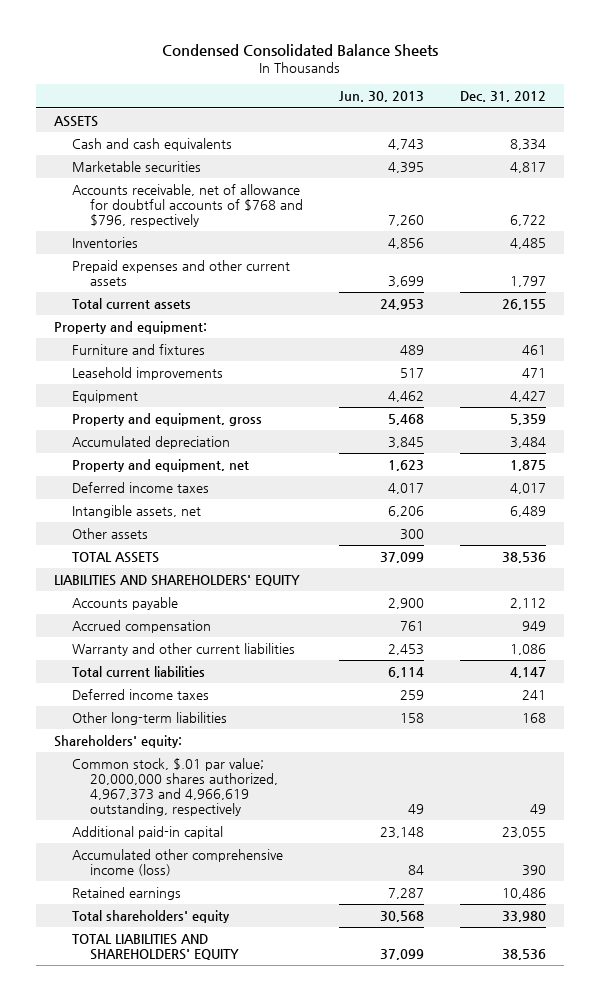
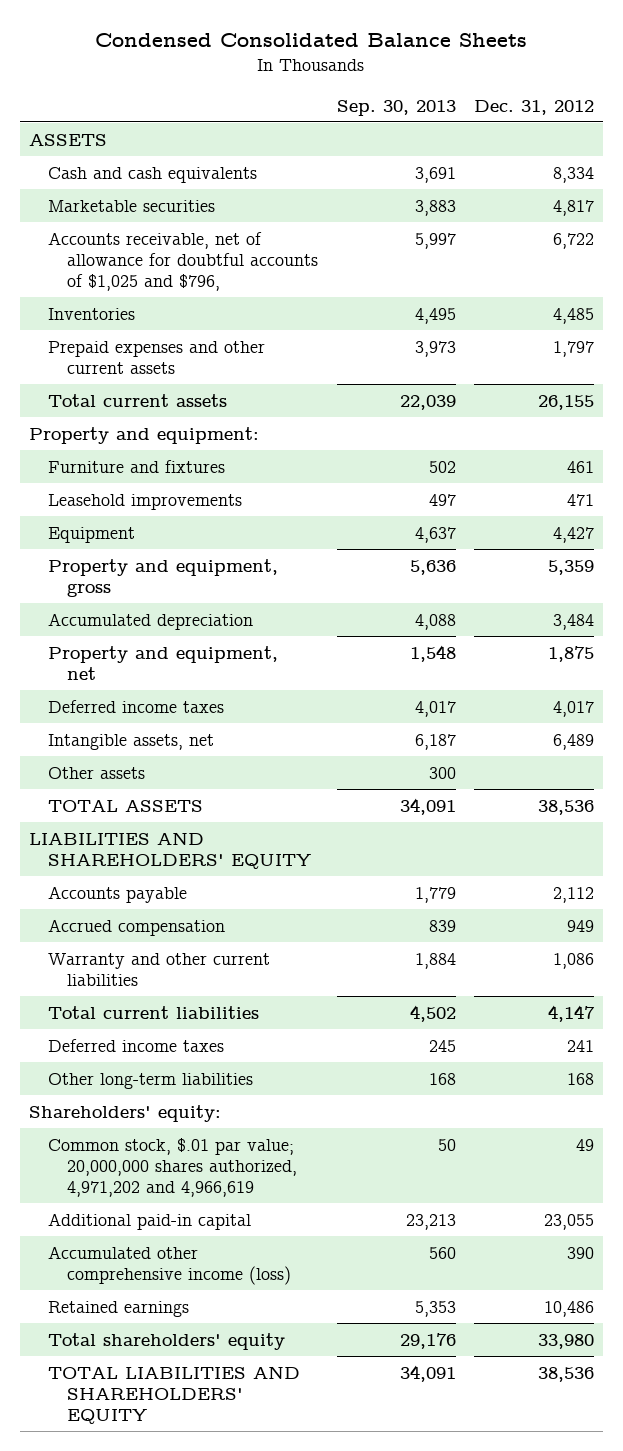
- | Jun. 30, 2013 | Dec. 31, 2012
+ | Sep. 30, 2013 | Dec. 31, 2012
- Accounts receivable, net of allowance for doubtful accounts of $768 and $796, respectively | 7,260 | 6,722
+ Accounts receivable, net of allowance for doubtful accounts of $1,025 and $796, | 5,997 | 6,722
- Common stock, $.01 par value; 20,000,000 shares authorized, 4,967,373 and 4,966,619 outstanding, respectively | 49 | 49
+ Common stock, $.01 par value; 20,000,000 shares authorized, 4,971,202 and 4,966,619 | 50 | 49

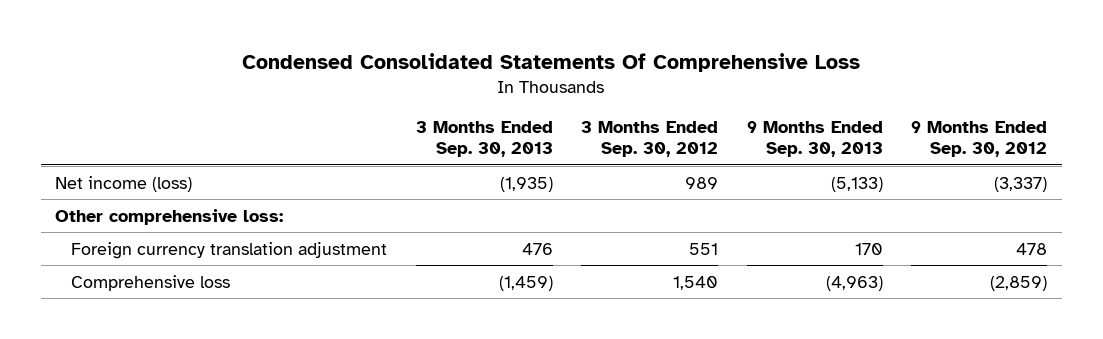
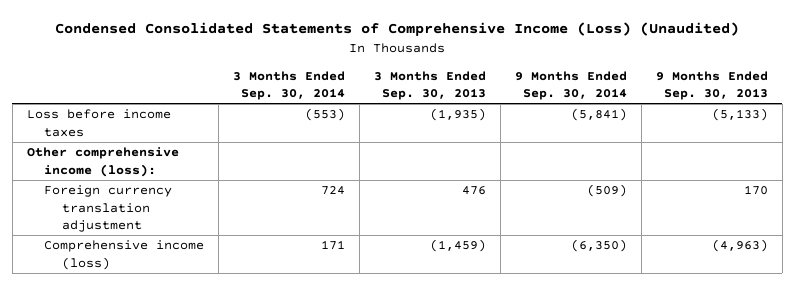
- Condensed Consolidated Statements Of Comprehensive Loss
+ Condensed Consolidated Statements of Comprehensive Income (Loss) (Unaudited)
- | 3 Months Ended Sep. 30, 2013 | 3 Months Ended Sep. 30, 2012 | 9 Months Ended Sep. 30, 2013 | 9 Months Ended Sep. 30, 2012
+ | 3 Months Ended Sep. 30, 2014 | 3 Months Ended Sep. 30, 2013 | 9 Months Ended Sep. 30, 2014 | 9 Months Ended Sep. 30, 2013
- Net income (loss) | (1,935) | 989 | (5,133) | (3,337)
- Other comprehensive loss:
+ Loss before income taxes | (553) | (1,935) | (5,841) | (5,133)
+ Other comprehensive income (loss):
- Comprehensive loss | (1,459) | 1,540 | (4,963) | (2,859)
+ Comprehensive income (loss) | 171 | (1,459) | (6,350) | (4,963)

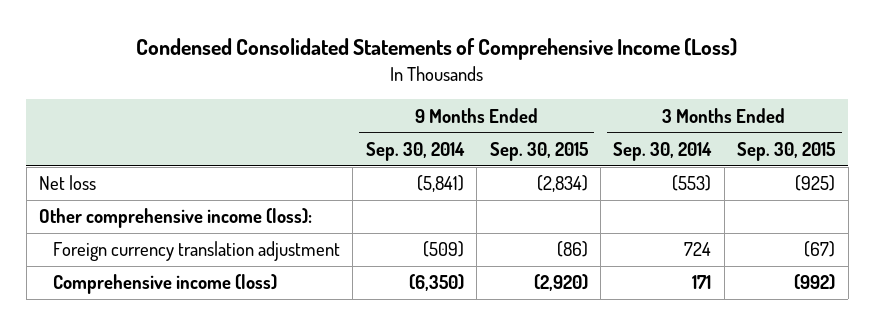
- Condensed Consolidated Statements of Comprehensive Income (Loss) (Unaudited)
+ Condensed Consolidated Statements of Comprehensive Income (Loss)
- | 3 Months Ended Sep. 30, 2014 | 3 Months Ended Sep. 30, 2013 | 9 Months Ended Sep. 30, 2014 | 9 Months Ended Sep. 30, 2013
+ | 9 Months Ended Sep. 30, 2014 | 9 Months Ended Sep. 30, 2015 | 3 Months Ended Sep. 30, 2014 | 3 Months Ended Sep. 30, 2015
- Loss before income taxes | (553) | (1,935) | (5,841) | (5,133)
+ Net loss | (5,841) | (2,834) | (553) | (925)

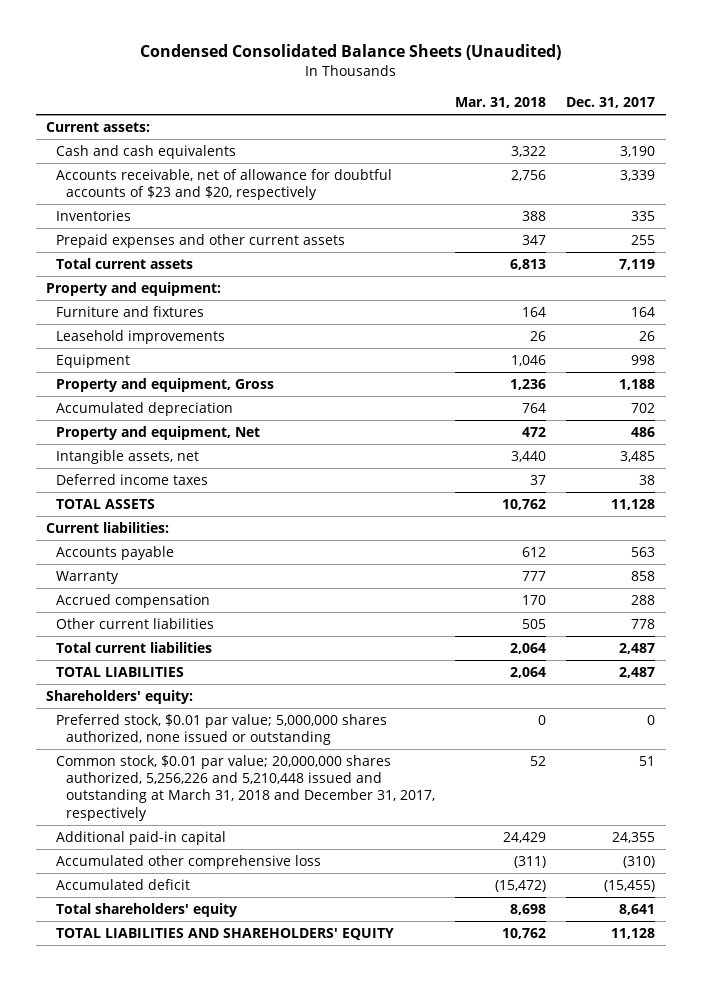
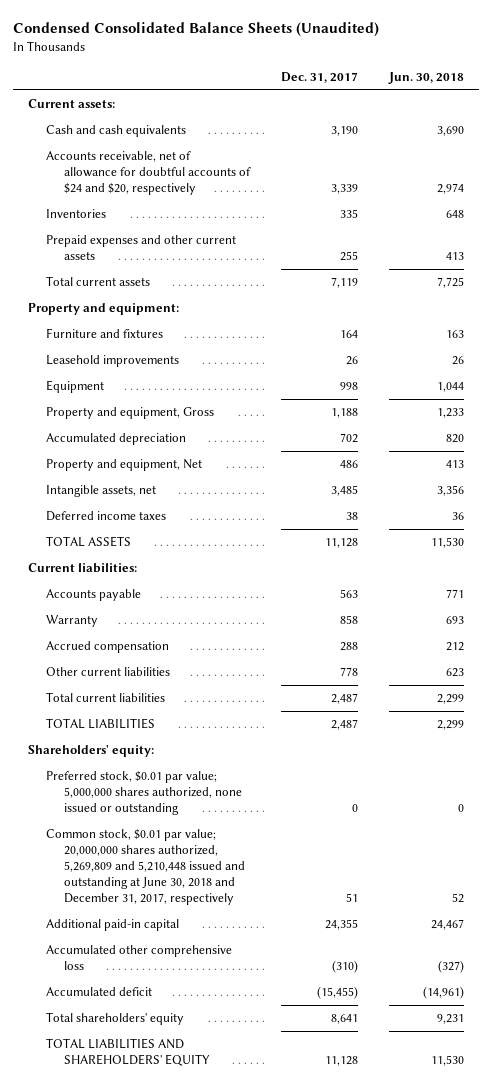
- | Mar. 31, 2018 | Dec. 31, 2017
+ | Dec. 31, 2017 | Jun. 30, 2018
- Accounts receivable, net of allowance for doubtful accounts of $23 and $20, respectively | 2,756 | 3,339
+ Accounts receivable, net of allowance for doubtful accounts of $24 and $20, respectively | 3,339 | 2,974
- Common stock, $0.01 par value; 20,000,000 shares authorized, 5,256,226 and 5,210,448 issued and outstanding at March 31, 2018 and December 31, 2017, respectively | 52 | 51
+ Common stock, $0.01 par value; 20,000,000 shares authorized, 5,269,809 and 5,210,448 issued and outstanding at June 30, 2018 and December 31, 2017, respectively | 51 | 52

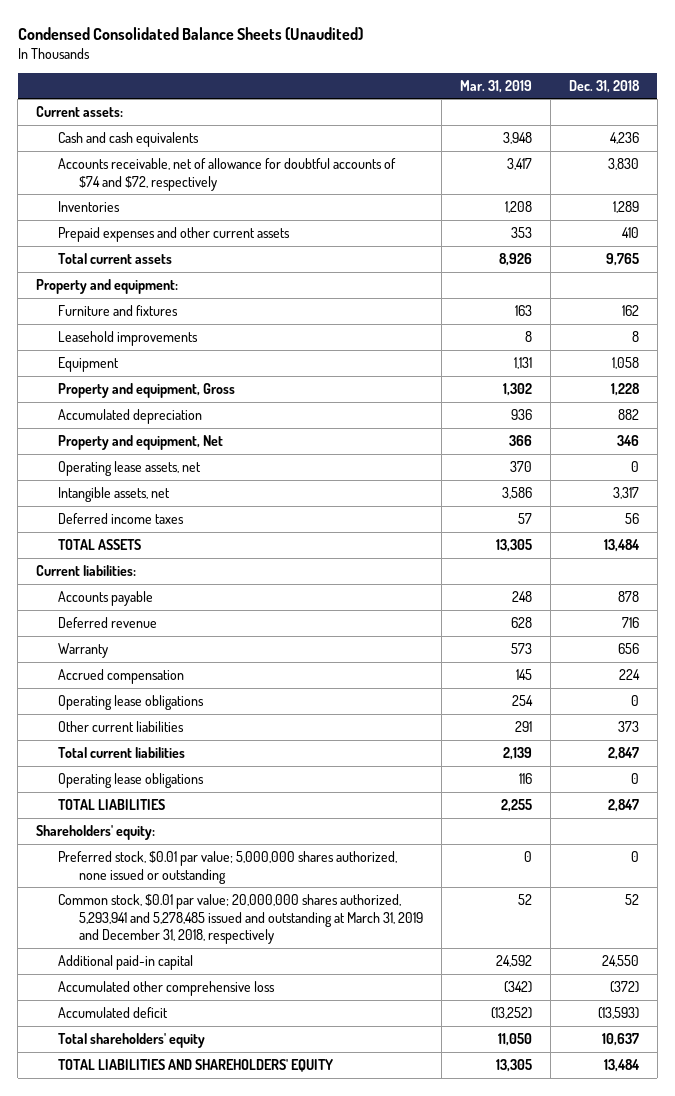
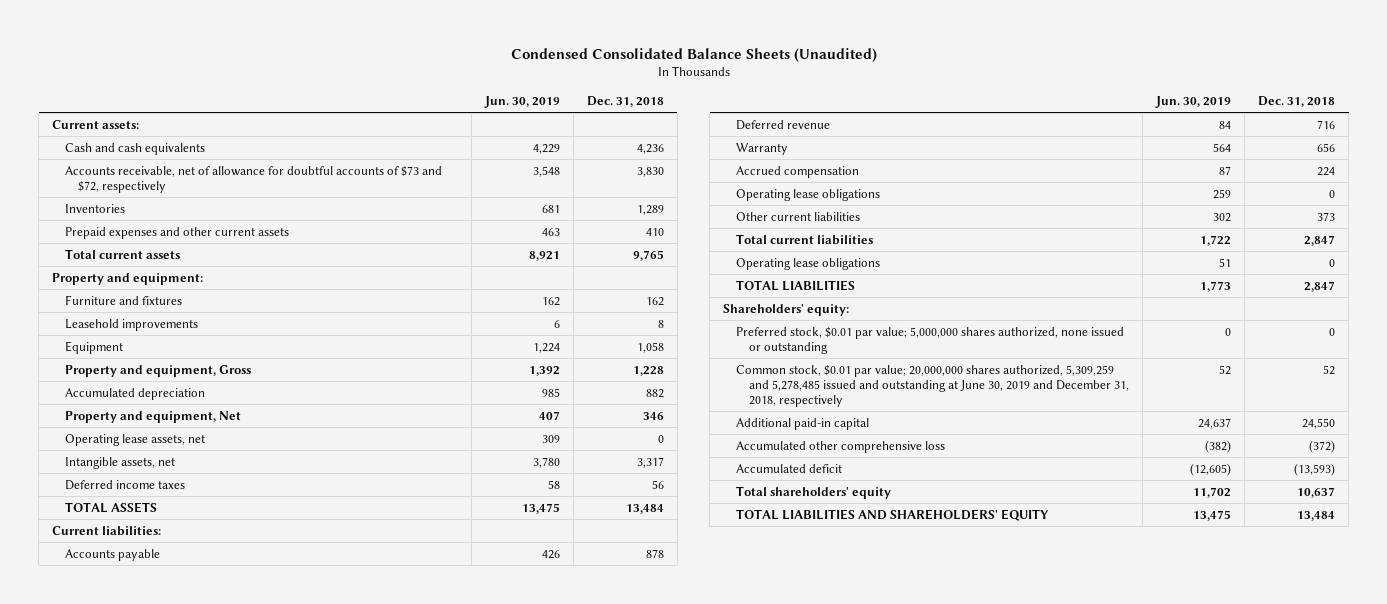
- | Mar. 31, 2019 | Dec. 31, 2018
+ | Jun. 30, 2019 | Dec. 31, 2018
- Accounts receivable, net of allowance for doubtful accounts of $74 and $72, respectively | 3,417 | 3,830
+ Accounts receivable, net of allowance for doubtful accounts of $73 and $72, respectively | 3,548 | 3,830
- Common stock, $0.01 par value; 20,000,000 shares authorized, 5,293,941 and 5,278,485 issued and outstanding at March 31, 2019 and December 31, 2018, respectively | 52 | 52
+ Common stock, $0.01 par value; 20,000,000 shares authorized, 5,309,259 and 5,278,485 issued and outstanding at June 30, 2019 and December 31, 2018, respectively | 52 | 52

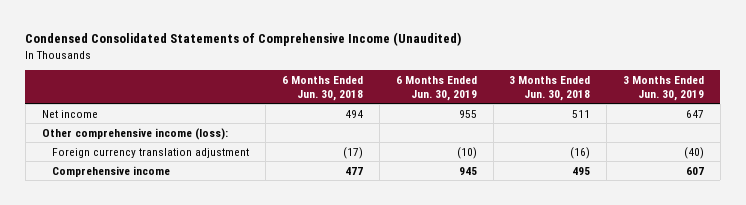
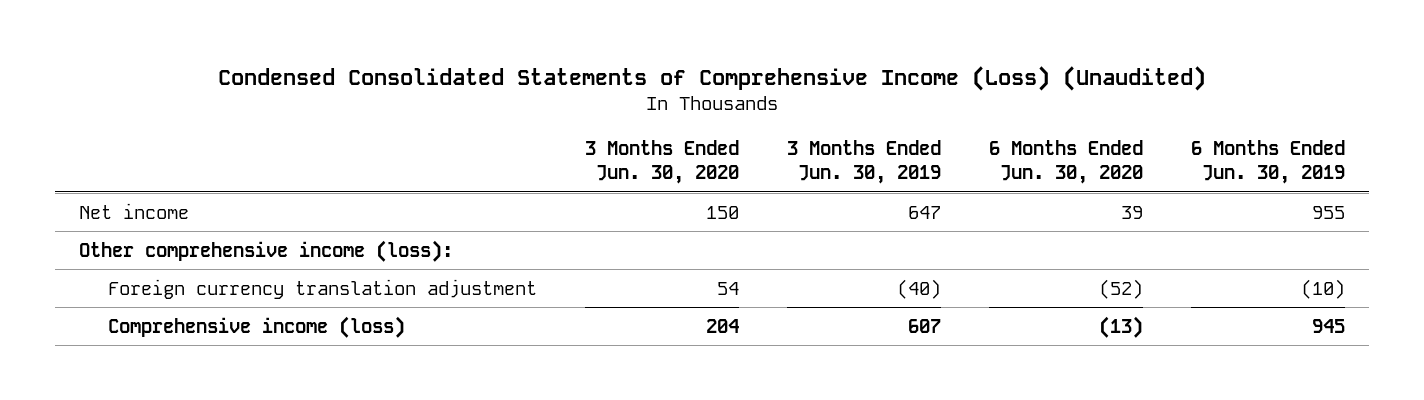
- Condensed Consolidated Statements of Comprehensive Income (Unaudited)
+ Condensed Consolidated Statements of Comprehensive Income (Loss) (Unaudited)
- | 6 Months Ended Jun. 30, 2018 | 6 Months Ended Jun. 30, 2019 | 3 Months Ended Jun. 30, 2018 | 3 Months Ended Jun. 30, 2019
+ | 3 Months Ended Jun. 30, 2020 | 3 Months Ended Jun. 30, 2019 | 6 Months Ended Jun. 30, 2020 | 6 Months Ended Jun. 30, 2019
- Comprehensive income | 477 | 945 | 495 | 607
+ Comprehensive income (loss) | 204 | 607 | (13) | 945

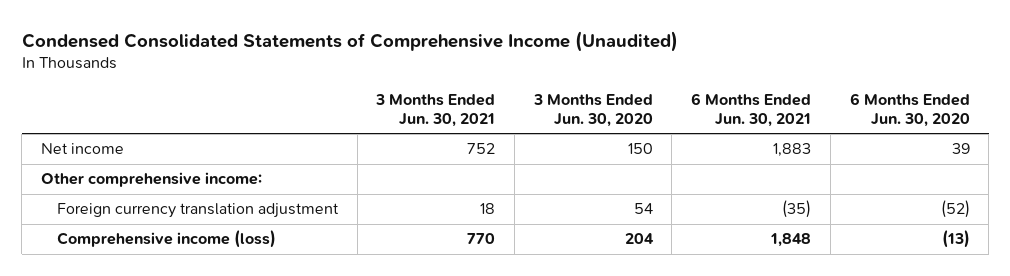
- Condensed Consolidated Statements of Comprehensive Income (Loss) (Unaudited)
+ Condensed Consolidated Statements of Comprehensive Income (Unaudited)
- | 3 Months Ended Jun. 30, 2020 | 3 Months Ended Jun. 30, 2019 | 6 Months Ended Jun. 30, 2020 | 6 Months Ended Jun. 30, 2019
+ | 3 Months Ended Jun. 30, 2021 | 3 Months Ended Jun. 30, 2020 | 6 Months Ended Jun. 30, 2021 | 6 Months Ended Jun. 30, 2020
- Other comprehensive income (loss):
+ Other comprehensive income:

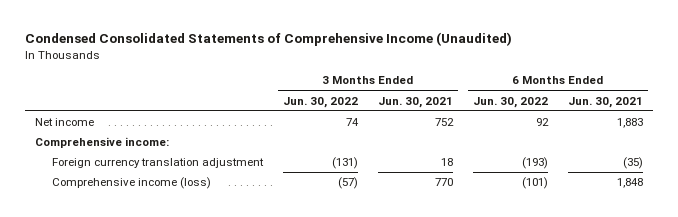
- | 3 Months Ended Jun. 30, 2021 | 3 Months Ended Jun. 30, 2020 | 6 Months Ended Jun. 30, 2021 | 6 Months Ended Jun. 30, 2020
+ | 3 Months Ended Jun. 30, 2022 | 3 Months Ended Jun. 30, 2021 | 6 Months Ended Jun. 30, 2022 | 6 Months Ended Jun. 30, 2021
- Other comprehensive income:
+ Comprehensive income:

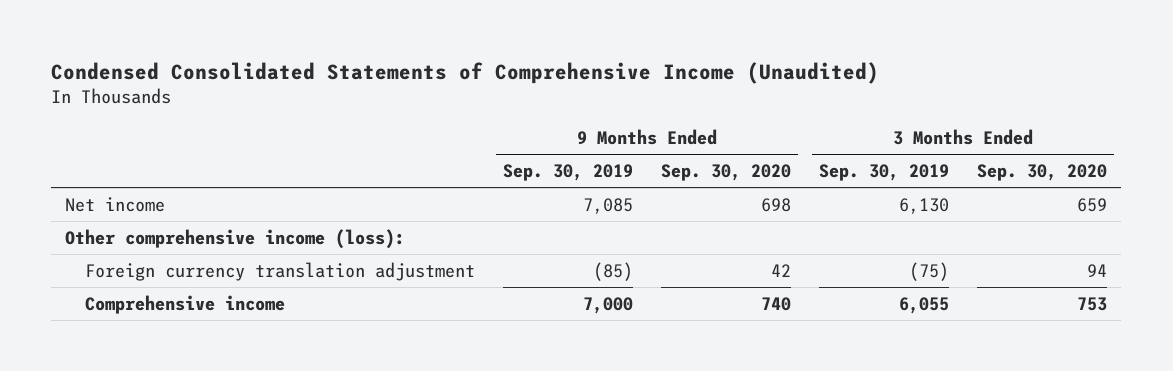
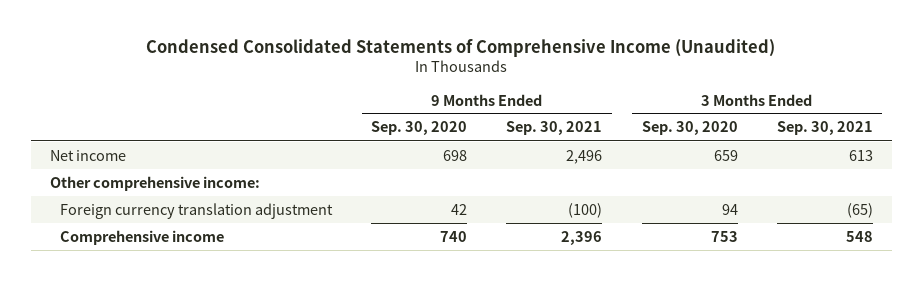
- | 9 Months Ended Sep. 30, 2019 | 9 Months Ended Sep. 30, 2020 | 3 Months Ended Sep. 30, 2019 | 3 Months Ended Sep. 30, 2020
+ | 9 Months Ended Sep. 30, 2020 | 9 Months Ended Sep. 30, 2021 | 3 Months Ended Sep. 30, 2020 | 3 Months Ended Sep. 30, 2021
- Other comprehensive income (loss):
+ Other comprehensive income:

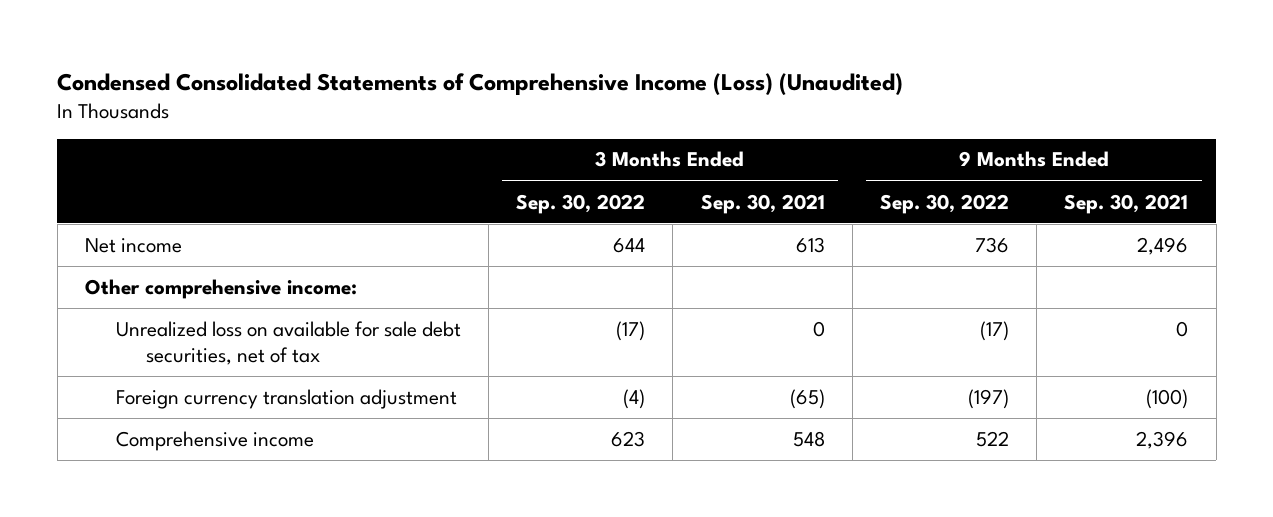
- Condensed Consolidated Statements of Comprehensive Income (Unaudited)
+ Condensed Consolidated Statements of Comprehensive Income (Loss) (Unaudited)
- | 9 Months Ended Sep. 30, 2020 | 9 Months Ended Sep. 30, 2021 | 3 Months Ended Sep. 30, 2020 | 3 Months Ended Sep. 30, 2021
+ | 3 Months Ended Sep. 30, 2022 | 3 Months Ended Sep. 30, 2021 | 9 Months Ended Sep. 30, 2022 | 9 Months Ended Sep. 30, 2021
+ Unrealized loss on available for sale debt securities, net of tax | (17) | 0 | (17) | 0

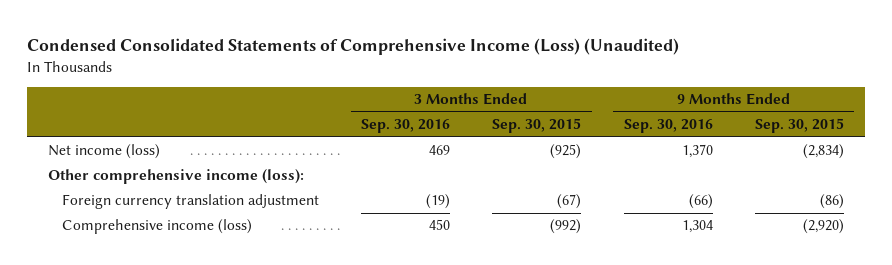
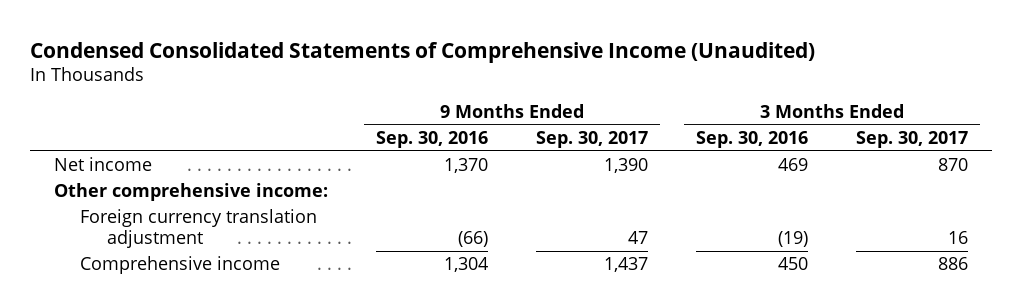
- Condensed Consolidated Statements of Comprehensive Income (Loss) (Unaudited)
+ Condensed Consolidated Statements of Comprehensive Income (Unaudited)
- | 3 Months Ended Sep. 30, 2016 | 3 Months Ended Sep. 30, 2015 | 9 Months Ended Sep. 30, 2016 | 9 Months Ended Sep. 30, 2015
+ | 9 Months Ended Sep. 30, 2016 | 9 Months Ended Sep. 30, 2017 | 3 Months Ended Sep. 30, 2016 | 3 Months Ended Sep. 30, 2017
- Net income (loss) | 469 | (925) | 1,370 | (2,834)
- Other comprehensive income (loss):
+ Net income | 1,370 | 1,390 | 469 | 870
+ Other comprehensive income:
- Comprehensive income (loss) | 450 | (992) | 1,304 | (2,920)
+ Comprehensive income | 1,304 | 1,437 | 450 | 886

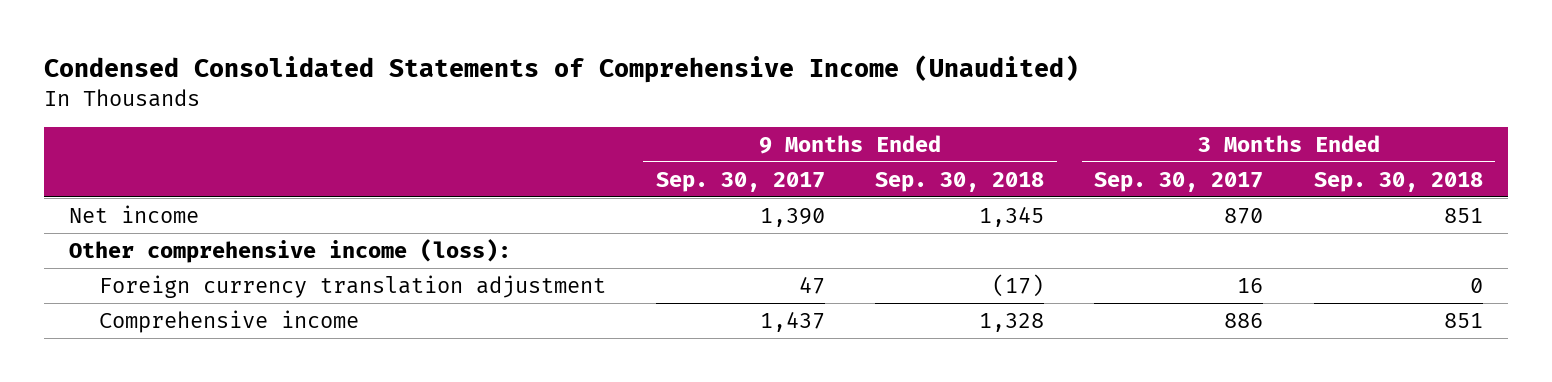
- | 9 Months Ended Sep. 30, 2016 | 9 Months Ended Sep. 30, 2017 | 3 Months Ended Sep. 30, 2016 | 3 Months Ended Sep. 30, 2017
+ | 9 Months Ended Sep. 30, 2017 | 9 Months Ended Sep. 30, 2018 | 3 Months Ended Sep. 30, 2017 | 3 Months Ended Sep. 30, 2018
- Other comprehensive income:
+ Other comprehensive income (loss):

